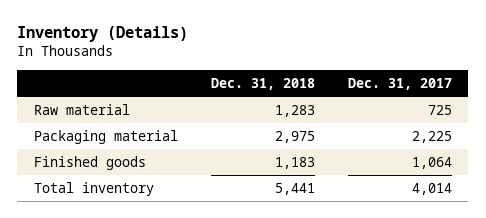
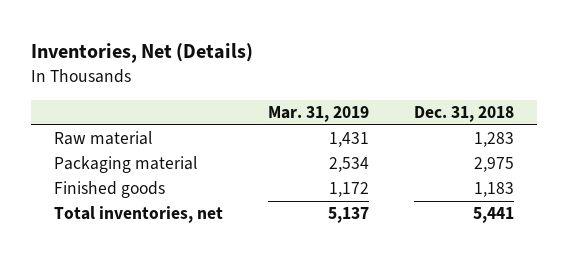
- Inventory (Details)
+ Inventories, Net (Details)
- | Dec. 31, 2018 | Dec. 31, 2017
+ | Mar. 31, 2019 | Dec. 31, 2018
- Total inventory | 5,441 | 4,014
+ Total inventories, net | 5,137 | 5,441

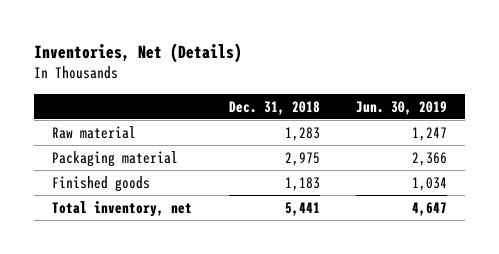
- | Mar. 31, 2019 | Dec. 31, 2018
+ | Dec. 31, 2018 | Jun. 30, 2019
- Total inventories, net | 5,137 | 5,441
+ Total inventory, net | 5,441 | 4,647

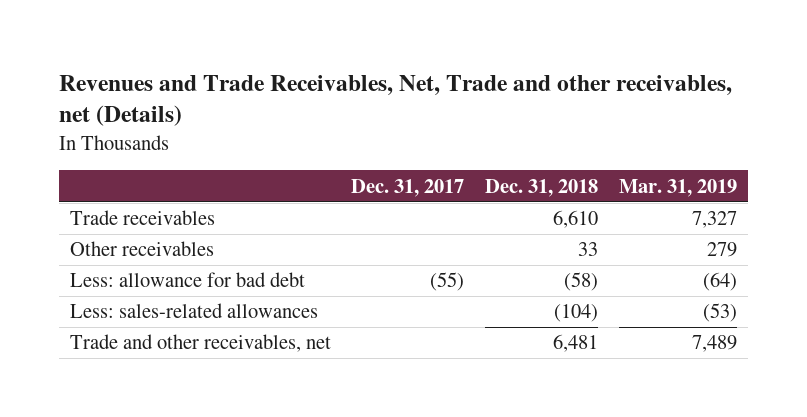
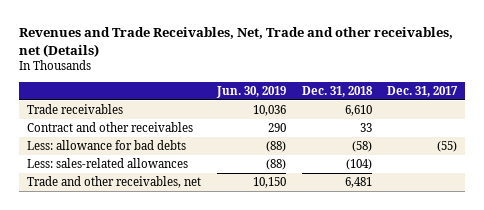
- | Dec. 31, 2017 | Dec. 31, 2018 | Mar. 31, 2019
+ | Jun. 30, 2019 | Dec. 31, 2018 | Dec. 31, 2017
- Other receivables | | 33 | 279
- Less: allowance for bad debt | (55) | (58) | (64)
+ Contract and other receivables | 290 | 33 |
+ Less: allowance for bad debts | (88) | (58) | (55)

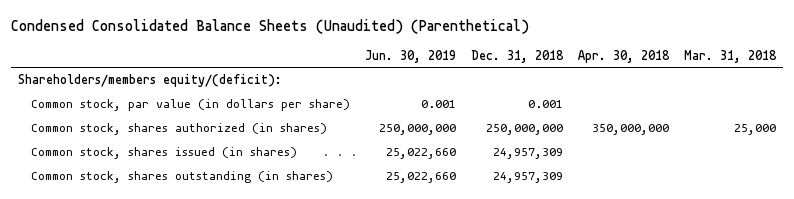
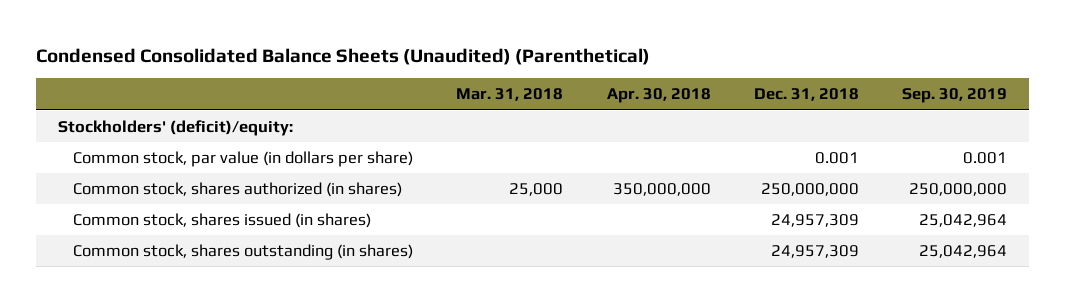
- | Jun. 30, 2019 | Dec. 31, 2018 | Apr. 30, 2018 | Mar. 31, 2018
+ | Mar. 31, 2018 | Apr. 30, 2018 | Dec. 31, 2018 | Sep. 30, 2019
- Shareholders/members equity/(deficit):
+ Stockholders' (deficit)/equity:

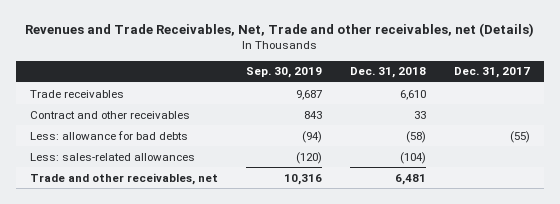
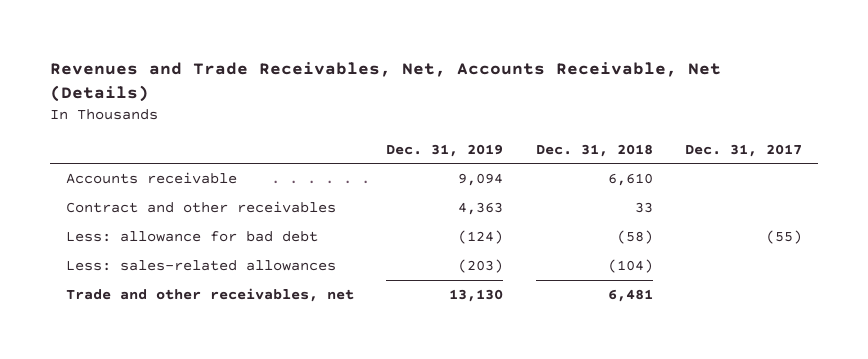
- Revenues and Trade Receivables, Net, Trade and other receivables, net (Details)
+ Revenues and Trade Receivables, Net, Accounts Receivable, Net (Details)
- | Sep. 30, 2019 | Dec. 31, 2018 | Dec. 31, 2017
+ | Dec. 31, 2019 | Dec. 31, 2018 | Dec. 31, 2017
- Trade receivables | 9,687 | 6,610 |
+ Accounts receivable | 9,094 | 6,610 |
- Less: allowance for bad debts | (94) | (58) | (55)
+ Less: allowance for bad debt | (124) | (58) | (55)

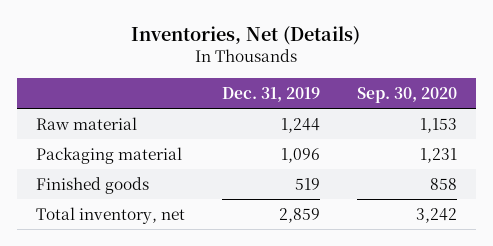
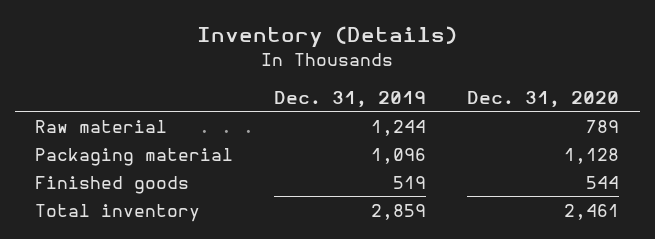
- Inventories, Net (Details)
+ Inventory (Details)
- | Dec. 31, 2019 | Sep. 30, 2020
+ | Dec. 31, 2019 | Dec. 31, 2020
- Total inventory, net | 2,859 | 3,242
+ Total inventory | 2,859 | 2,461

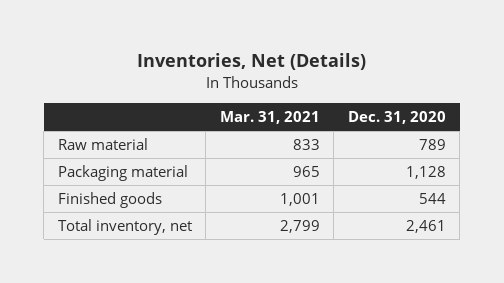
- Inventory (Details)
+ Inventories, Net (Details)
- | Dec. 31, 2019 | Dec. 31, 2020
+ | Mar. 31, 2021 | Dec. 31, 2020
- Total inventory | 2,859 | 2,461
+ Total inventory, net | 2,799 | 2,461

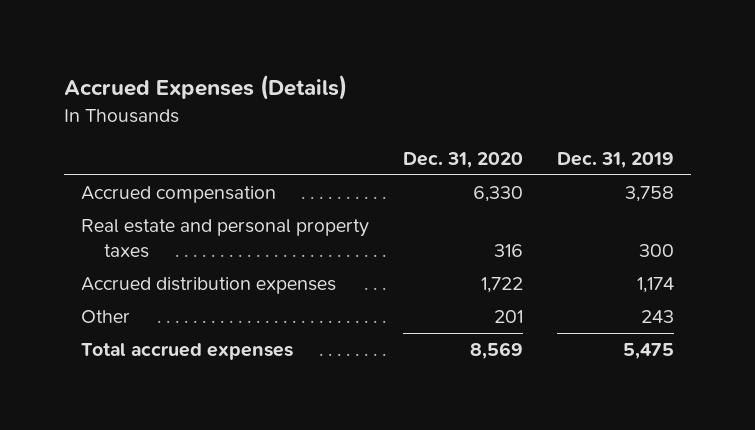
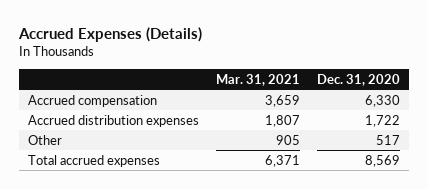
- | Dec. 31, 2020 | Dec. 31, 2019
+ | Mar. 31, 2021 | Dec. 31, 2020
- Real estate and personal property taxes | 316 | 300
- Other | 201 | 243
+ Other | 905 | 517

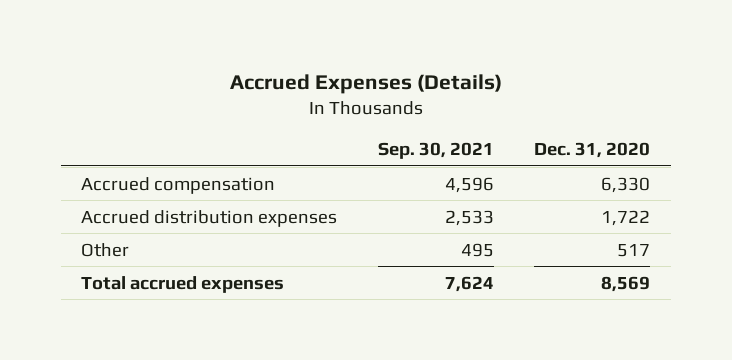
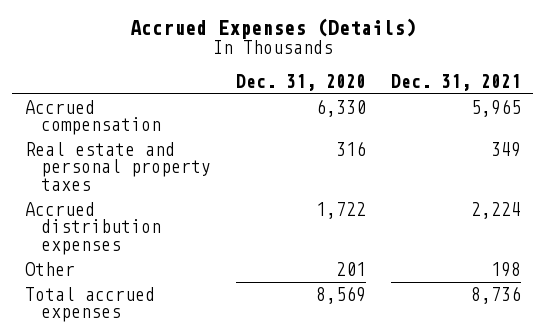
- | Sep. 30, 2021 | Dec. 31, 2020
+ | Dec. 31, 2020 | Dec. 31, 2021
+ Real estate and personal property taxes | 316 | 349
- Other | 495 | 517
+ Other | 201 | 198

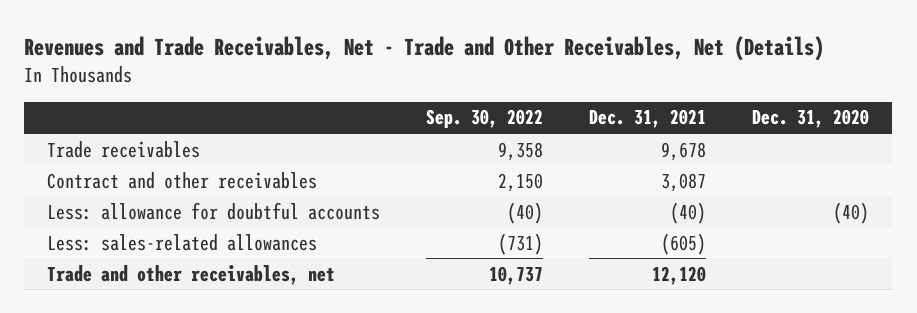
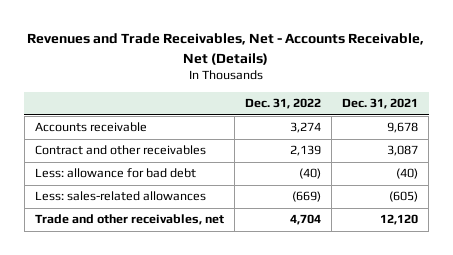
- Revenues and Trade Receivables, Net - Trade and Other Receivables, Net (Details)
+ Revenues and Trade Receivables, Net - Accounts Receivable, Net (Details)
- | Sep. 30, 2022 | Dec. 31, 2021 | Dec. 31, 2020
+ | Dec. 31, 2022 | Dec. 31, 2021
- Trade receivables | 9,358 | 9,678 |
+ Accounts receivable | 3,274 | 9,678
- Less: allowance for doubtful accounts | (40) | (40) | (40)
+ Less: allowance for bad debt | (40) | (40)

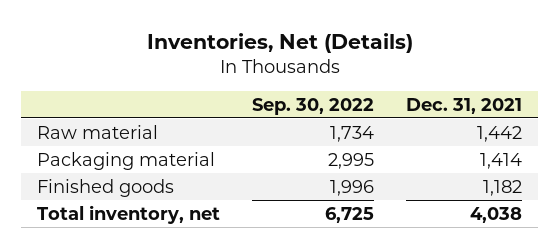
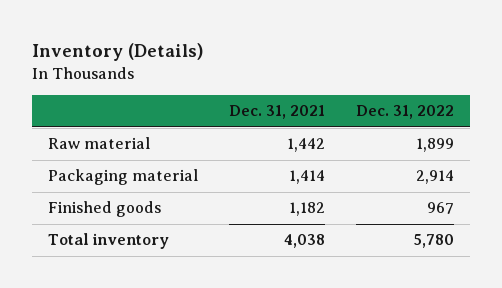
- Inventories, Net (Details)
+ Inventory (Details)
- | Sep. 30, 2022 | Dec. 31, 2021
+ | Dec. 31, 2021 | Dec. 31, 2022
- Total inventory, net | 6,725 | 4,038
+ Total inventory | 4,038 | 5,780

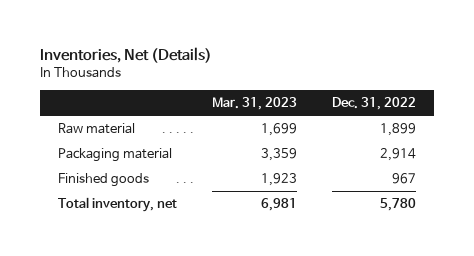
- Inventory (Details)
+ Inventories, Net (Details)
- | Dec. 31, 2021 | Dec. 31, 2022
+ | Mar. 31, 2023 | Dec. 31, 2022
- Total inventory | 4,038 | 5,780
+ Total inventory, net | 6,981 | 5,780

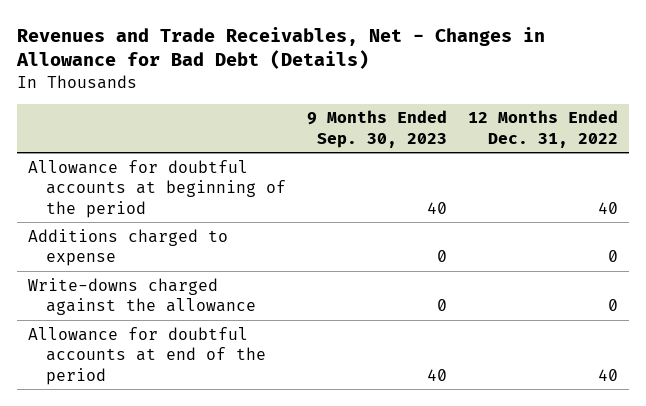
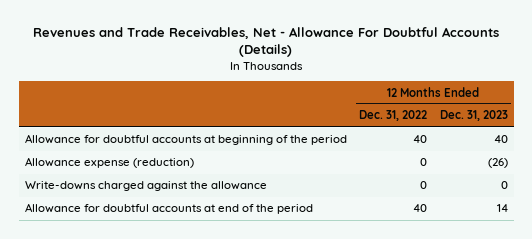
- Revenues and Trade Receivables, Net - Changes in Allowance for Bad Debt (Details)
+ Revenues and Trade Receivables, Net - Allowance For Doubtful Accounts (Details)
- | 9 Months Ended Sep. 30, 2023 | 12 Months Ended Dec. 31, 2022
+ | 12 Months Ended Dec. 31, 2022 | 12 Months Ended Dec. 31, 2023
- Additions charged to expense | 0 | 0
+ Allowance expense (reduction) | 0 | (26)

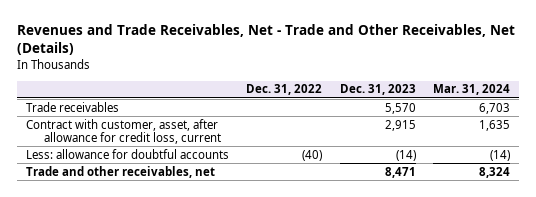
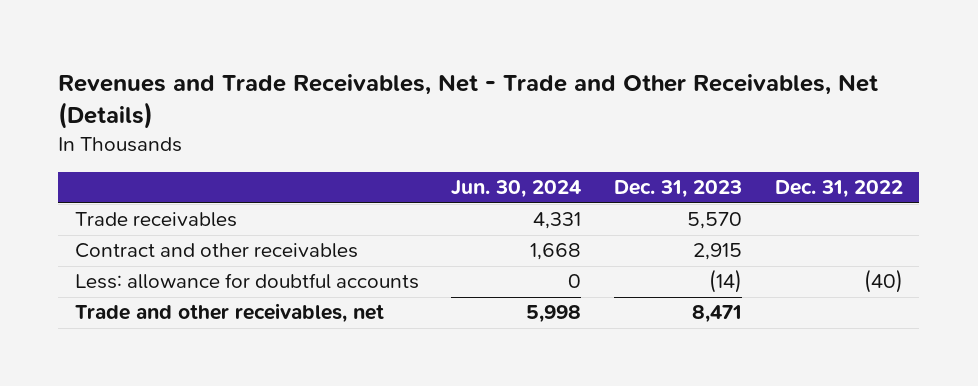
- | Dec. 31, 2022 | Dec. 31, 2023 | Mar. 31, 2024
+ | Jun. 30, 2024 | Dec. 31, 2023 | Dec. 31, 2022
- Contract with customer, asset, after allowance for credit loss, current | | 2,915 | 1,635
+ Contract and other receivables | 1,668 | 2,915 |

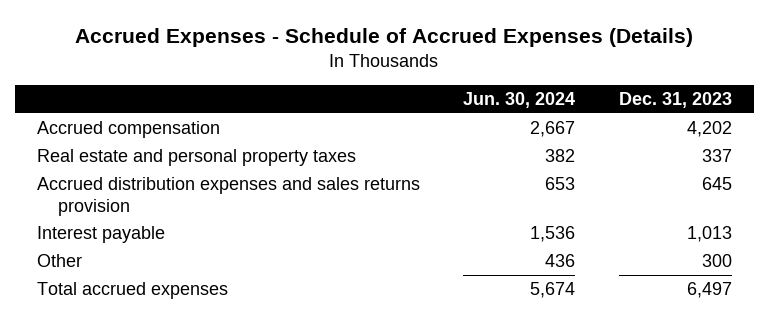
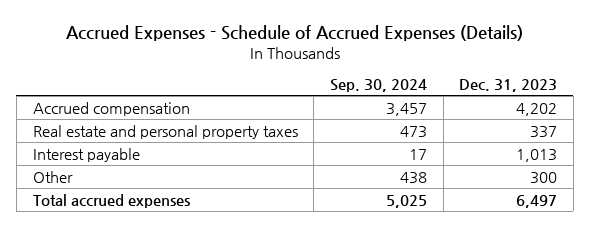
- | Jun. 30, 2024 | Dec. 31, 2023
+ | Sep. 30, 2024 | Dec. 31, 2023
- Accrued distribution expenses and sales returns provision | 653 | 645

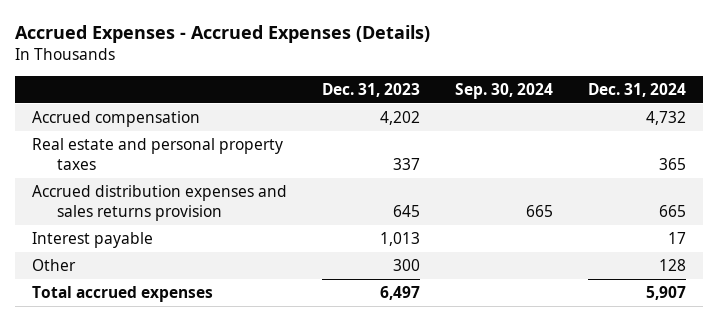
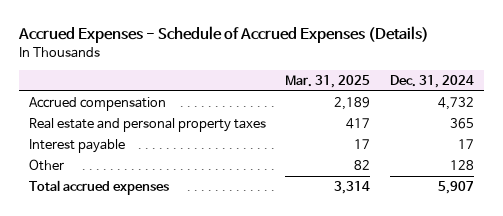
- Accrued Expenses - Accrued Expenses (Details)
+ Accrued Expenses - Schedule of Accrued Expenses (Details)
- | Dec. 31, 2023 | Sep. 30, 2024 | Dec. 31, 2024
+ | Mar. 31, 2025 | Dec. 31, 2024
- Accrued distribution expenses and sales returns provision | 645 | 665 | 665

